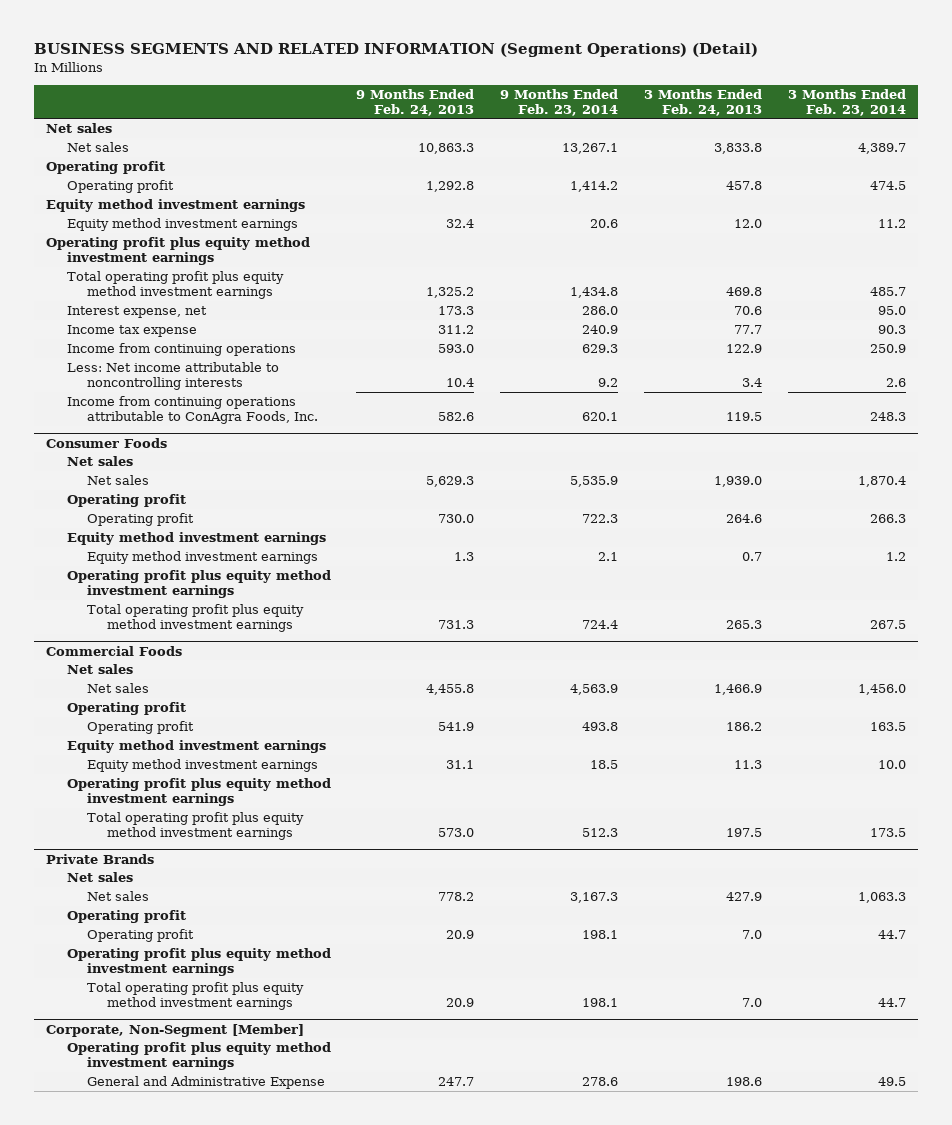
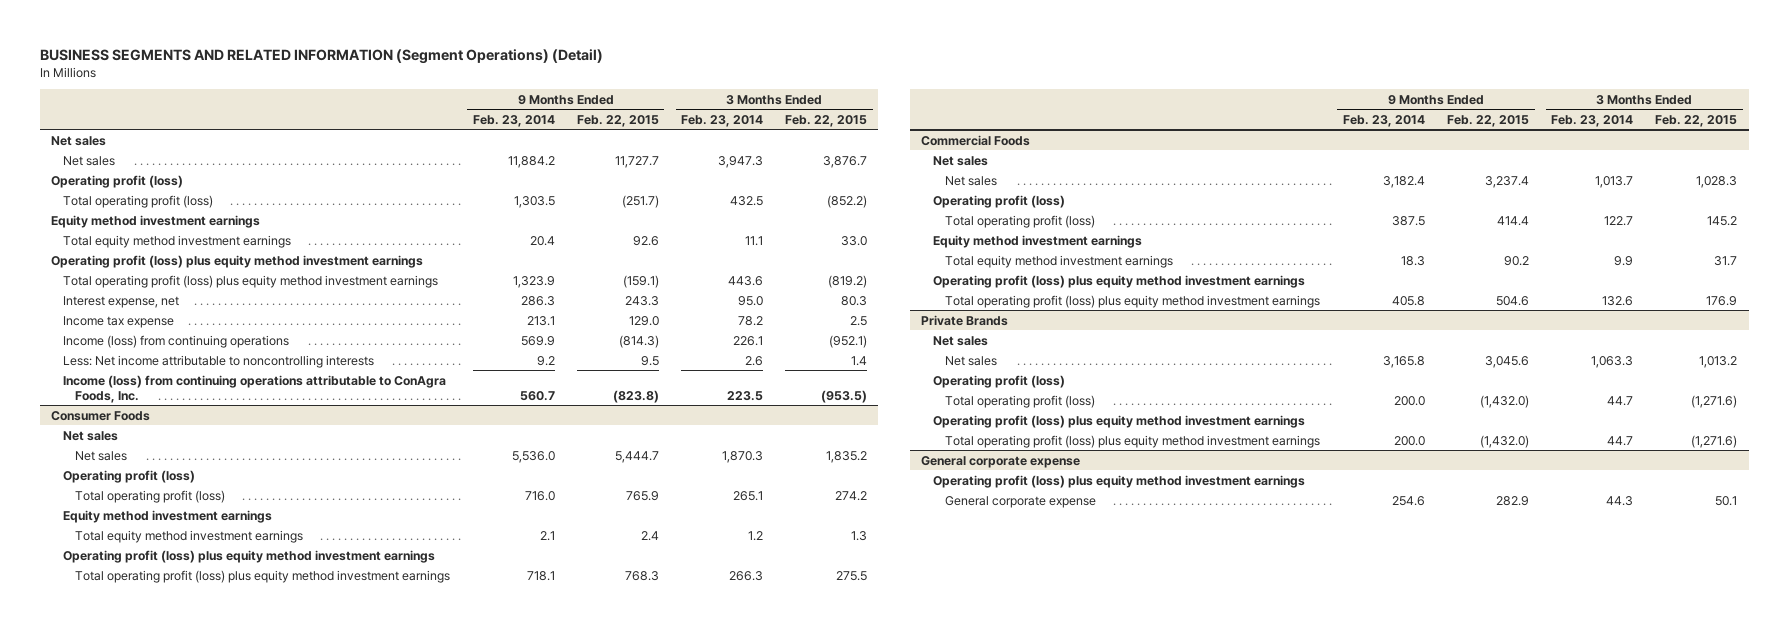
- | 9 Months Ended Feb. 24, 2013 | 9 Months Ended Feb. 23, 2014 | 3 Months Ended Feb. 24, 2013 | 3 Months Ended Feb. 23, 2014
+ | 9 Months Ended Feb. 23, 2014 | 9 Months Ended Feb. 22, 2015 | 3 Months Ended Feb. 23, 2014 | 3 Months Ended Feb. 22, 2015
- Net sales | 10,863.3 | 13,267.1 | 3,833.8 | 4,389.7
- Operating profit
- Operating profit | 1,292.8 | 1,414.2 | 457.8 | 474.5
+ Net sales | 11,884.2 | 11,727.7 | 3,947.3 | 3,876.7
+ Operating profit (loss)
+ Total operating profit (loss) | 1,303.5 | (251.7) | 432.5 | (852.2)
- Equity method investment earnings | 32.4 | 20.6 | 12.0 | 11.2
- Operating profit plus equity method investment earnings
- Total operating profit plus equity method investment earnings | 1,325.2 | 1,434.8 | 469.8 | 485.7
- Interest expense, net | 173.3 | 286.0 | 70.6 | 95.0
- Income tax expense | 311.2 | 240.9 | 77.7 | 90.3
- Income from continuing operations | 593.0 | 629.3 | 122.9 | 250.9
+ Total equity method investment earnings | 20.4 | 92.6 | 11.1 | 33.0
+ Operating profit (loss) plus equity method investment earnings
+ Total operating profit (loss) plus equity method investment earnings | 1,323.9 | (159.1) | 443.6 | (819.2)
+ Interest expense, net | 286.3 | 243.3 | 95.0 | 80.3
+ Income tax expense | 213.1 | 129.0 | 78.2 | 2.5
+ Income (loss) from continuing operations | 569.9 | (814.3) | 226.1 | (952.1)
- Income from continuing operations attributable to ConAgra Foods, Inc. | 582.6 | 620.1 | 119.5 | 248.3
+ Income (loss) from continuing operations attributable to ConAgra Foods, Inc. | 560.7 | (823.8) | 223.5 | (953.5)
@ Consumer Foods
- Net sales | 5,629.3 | 5,535.9 | 1,939.0 | 1,870.4
- Operating profit
- Operating profit | 730.0 | 722.3 | 264.6 | 266.3
+ Net sales | 5,536.0 | 5,444.7 | 1,870.3 | 1,835.2
+ Operating profit (loss)
+ Total operating profit (loss) | 716.0 | 765.9 | 265.1 | 274.2
- Equity method investment earnings | 1.3 | 2.1 | 0.7 | 1.2
- Operating profit plus equity method investment earnings
- Total operating profit plus equity method investment earnings | 731.3 | 724.4 | 265.3 | 267.5
+ Total equity method investment earnings | 2.1 | 2.4 | 1.2 | 1.3
+ Operating profit (loss) plus equity method investment earnings
+ Total operating profit (loss) plus equity method investment earnings | 718.1 | 768.3 | 266.3 | 275.5
@ Commercial Foods
- Net sales | 4,455.8 | 4,563.9 | 1,466.9 | 1,456.0
- Operating profit
- Operating profit | 541.9 | 493.8 | 186.2 | 163.5
+ Net sales | 3,182.4 | 3,237.4 | 1,013.7 | 1,028.3
+ Operating profit (loss)
+ Total operating profit (loss) | 387.5 | 414.4 | 122.7 | 145.2
- Equity method investment earnings | 31.1 | 18.5 | 11.3 | 10.0
- Operating profit plus equity method investment earnings
- Total operating profit plus equity method investment earnings | 573.0 | 512.3 | 197.5 | 173.5
+ Total equity method investment earnings | 18.3 | 90.2 | 9.9 | 31.7
+ Operating profit (loss) plus equity method investment earnings
+ Total operating profit (loss) plus equity method investment earnings | 405.8 | 504.6 | 132.6 | 176.9
@ Private Brands
- Net sales | 778.2 | 3,167.3 | 427.9 | 1,063.3
- Operating profit
- Operating profit | 20.9 | 198.1 | 7.0 | 44.7
- Operating profit plus equity method investment earnings
- Total operating profit plus equity method investment earnings | 20.9 | 198.1 | 7.0 | 44.7
- Corporate, Non-Segment [Member]
- Operating profit plus equity method investment earnings
- General and Administrative Expense | 247.7 | 278.6 | 198.6 | 49.5
@ Private Brands
+ Net sales | 3,165.8 | 3,045.6 | 1,063.3 | 1,013.2
+ Operating profit (loss)
+ Total operating profit (loss) | 200.0 | (1,432.0) | 44.7 | (1,271.6)
+ Operating profit (loss) plus equity method investment earnings
+ Total operating profit (loss) plus equity method investment earnings | 200.0 | (1,432.0) | 44.7 | (1,271.6)
+ General corporate expense
+ Operating profit (loss) plus equity method investment earnings
+ General corporate expense | 254.6 | 282.9 | 44.3 | 50.1

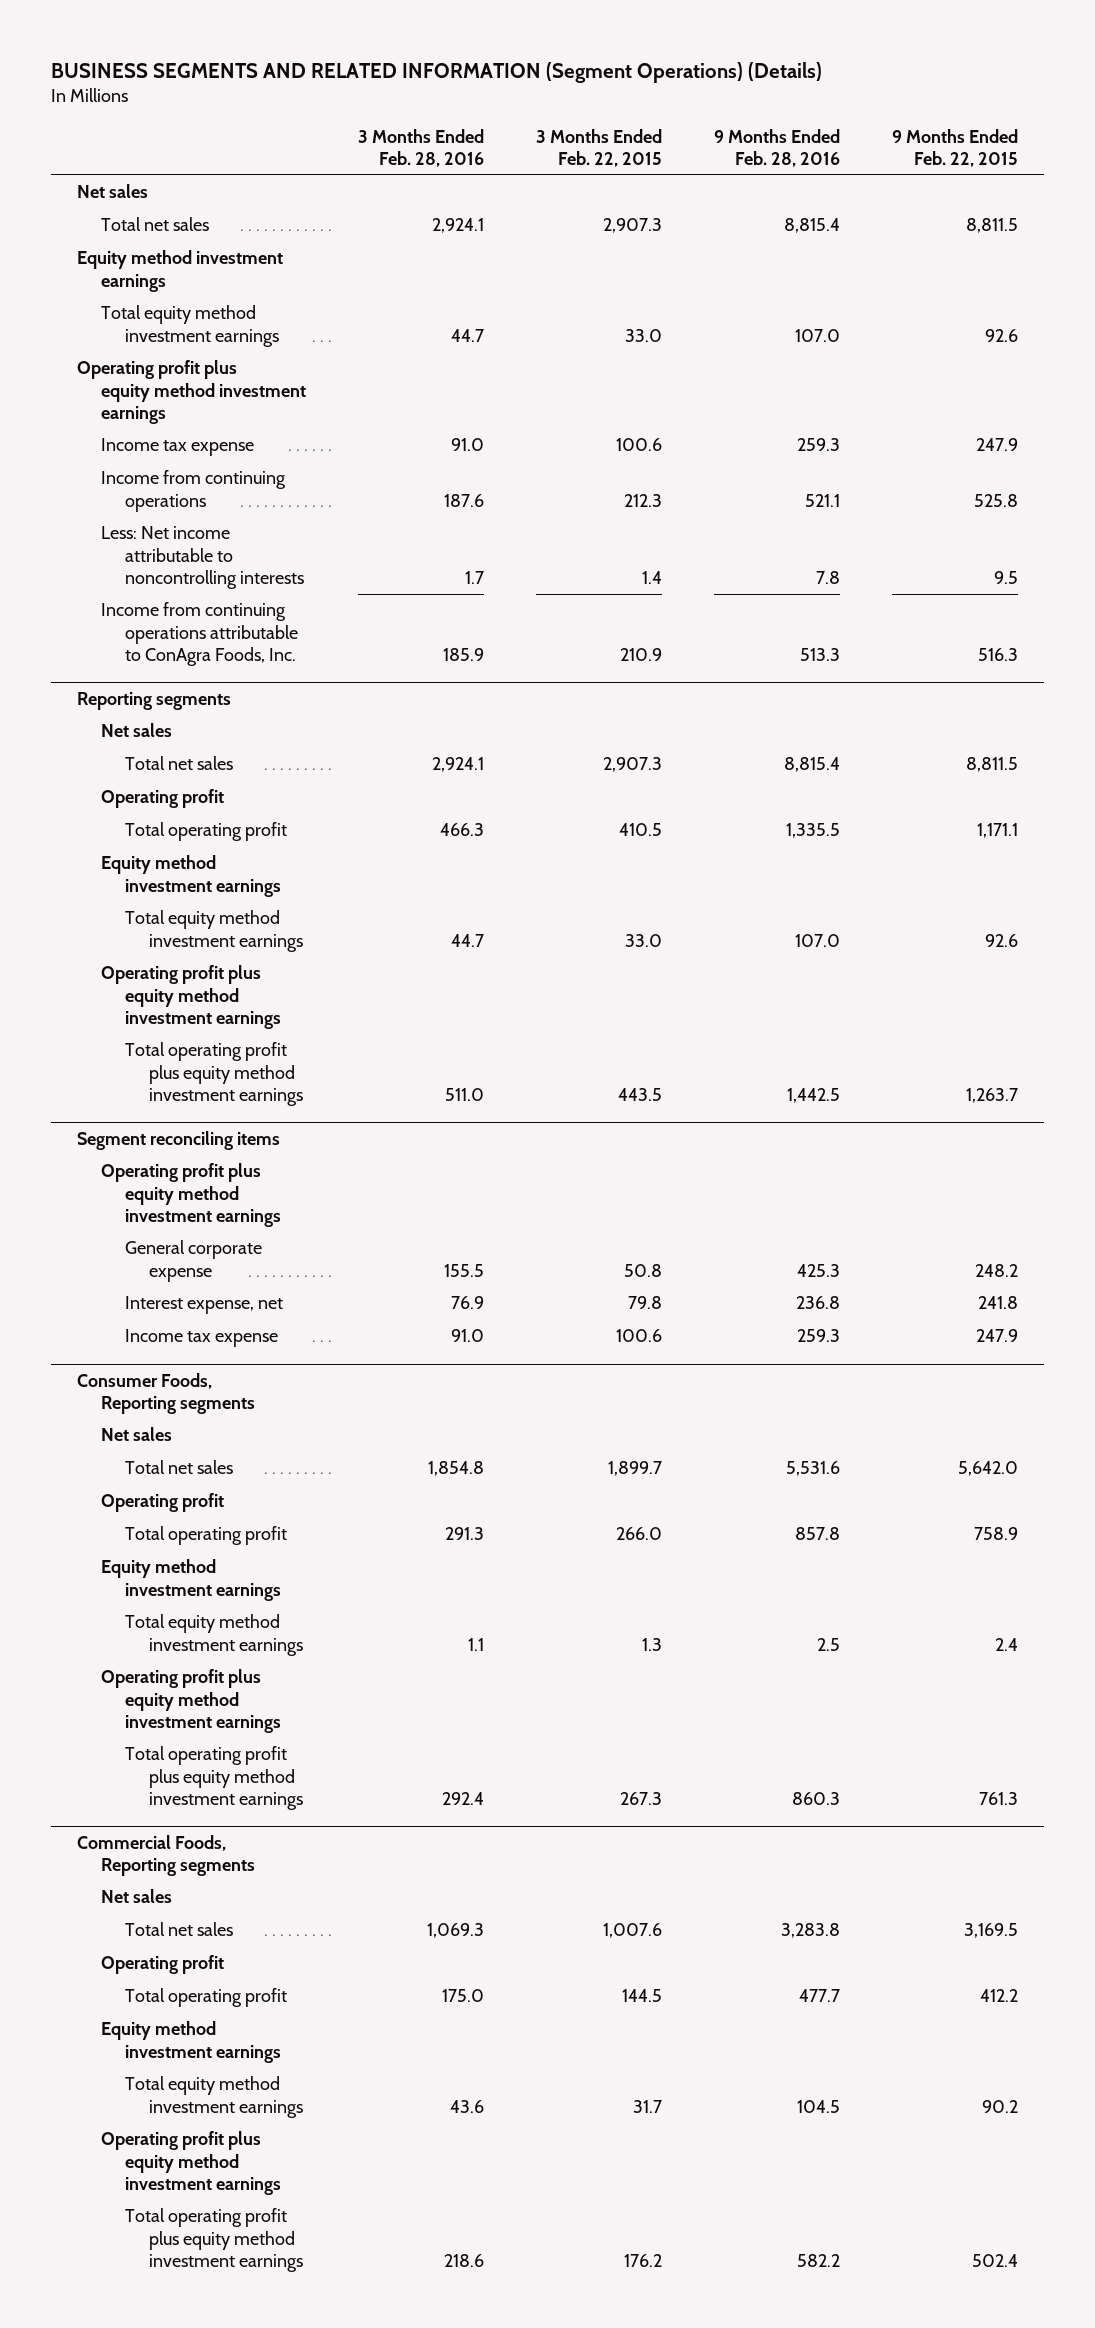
- BUSINESS SEGMENTS AND RELATED INFORMATION (Segment Operations) (Detail)
+ BUSINESS SEGMENTS AND RELATED INFORMATION (Segment Operations) (Details)
- | 9 Months Ended Feb. 23, 2014 | 9 Months Ended Feb. 22, 2015 | 3 Months Ended Feb. 23, 2014 | 3 Months Ended Feb. 22, 2015
+ | 3 Months Ended Feb. 28, 2016 | 3 Months Ended Feb. 22, 2015 | 9 Months Ended Feb. 28, 2016 | 9 Months Ended Feb. 22, 2015
- Net sales | 11,884.2 | 11,727.7 | 3,947.3 | 3,876.7
- Operating profit (loss)
- Total operating profit (loss) | 1,303.5 | (251.7) | 432.5 | (852.2)
+ Total net sales | 2,924.1 | 2,907.3 | 8,815.4 | 8,811.5
- Operating profit (loss) plus equity method investment earnings
- Total operating profit (loss) plus equity method investment earnings | 1,323.9 | (159.1) | 443.6 | (819.2)
- Interest expense, net | 286.3 | 243.3 | 95.0 | 80.3
- Income tax expense | 213.1 | 129.0 | 78.2 | 2.5
- Income (loss) from continuing operations | 569.9 | (814.3) | 226.1 | (952.1)
+ Operating profit plus equity method investment earnings
+ Income tax expense | 91.0 | 100.6 | 259.3 | 247.9
+ Income from continuing operations | 187.6 | 212.3 | 521.1 | 525.8
- Income (loss) from continuing operations attributable to ConAgra Foods, Inc. | 560.7 | (823.8) | 223.5 | (953.5)
- Consumer Foods
+ Income from continuing operations attributable to ConAgra Foods, Inc. | 185.9 | 210.9 | 513.3 | 516.3
+ Reporting segments
- Net sales | 5,536.0 | 5,444.7 | 1,870.3 | 1,835.2
- Operating profit (loss)
- Total operating profit (loss) | 716.0 | 765.9 | 265.1 | 274.2
+ Total net sales | 2,924.1 | 2,907.3 | 8,815.4 | 8,811.5
+ Operating profit
+ Total operating profit | 466.3 | 410.5 | 1,335.5 | 1,171.1
+ Total equity method investment earnings | 44.7 | 33.0 | 107.0 | 92.6
+ Operating profit plus equity method investment earnings
+ Total operating profit plus equity method investment earnings | 511.0 | 443.5 | 1,442.5 | 1,263.7
+ Segment reconciling items
+ Operating profit plus equity method investment earnings
+ General corporate expense | 155.5 | 50.8 | 425.3 | 248.2
+ Interest expense, net | 76.9 | 79.8 | 236.8 | 241.8
+ Income tax expense | 91.0 | 100.6 | 259.3 | 247.9
+ Consumer Foods, Reporting segments
+ Net sales
+ Total net sales | 1,854.8 | 1,899.7 | 5,531.6 | 5,642.0
+ Operating profit
+ Total operating profit | 291.3 | 266.0 | 857.8 | 758.9
+ Equity method investment earnings
- Operating profit (loss) plus equity method investment earnings
- Total operating profit (loss) plus equity method investment earnings | 718.1 | 768.3 | 266.3 | 275.5
- Commercial Foods
+ Operating profit plus equity method investment earnings
+ Total operating profit plus equity method investment earnings | 292.4 | 267.3 | 860.3 | 761.3
+ Commercial Foods, Reporting segments
- Net sales | 3,182.4 | 3,237.4 | 1,013.7 | 1,028.3
- Operating profit (loss)
- Total operating profit (loss) | 387.5 | 414.4 | 122.7 | 145.2
+ Total net sales | 1,069.3 | 1,007.6 | 3,283.8 | 3,169.5
+ Operating profit
+ Total operating profit | 175.0 | 144.5 | 477.7 | 412.2
- Operating profit (loss) plus equity method investment earnings
- Total operating profit (loss) plus equity method investment earnings | 405.8 | 504.6 | 132.6 | 176.9
- Private Brands
- Net sales
- Net sales | 3,165.8 | 3,045.6 | 1,063.3 | 1,013.2
- Operating profit (loss)
- Total operating profit (loss) | 200.0 | (1,432.0) | 44.7 | (1,271.6)
- Operating profit (loss) plus equity method investment earnings
- Total operating profit (loss) plus equity method investment earnings | 200.0 | (1,432.0) | 44.7 | (1,271.6)
- General corporate expense
- Operating profit (loss) plus equity method investment earnings
- General corporate expense | 254.6 | 282.9 | 44.3 | 50.1
+ Operating profit plus equity method investment earnings
+ Total operating profit plus equity method investment earnings | 218.6 | 176.2 | 582.2 | 502.4

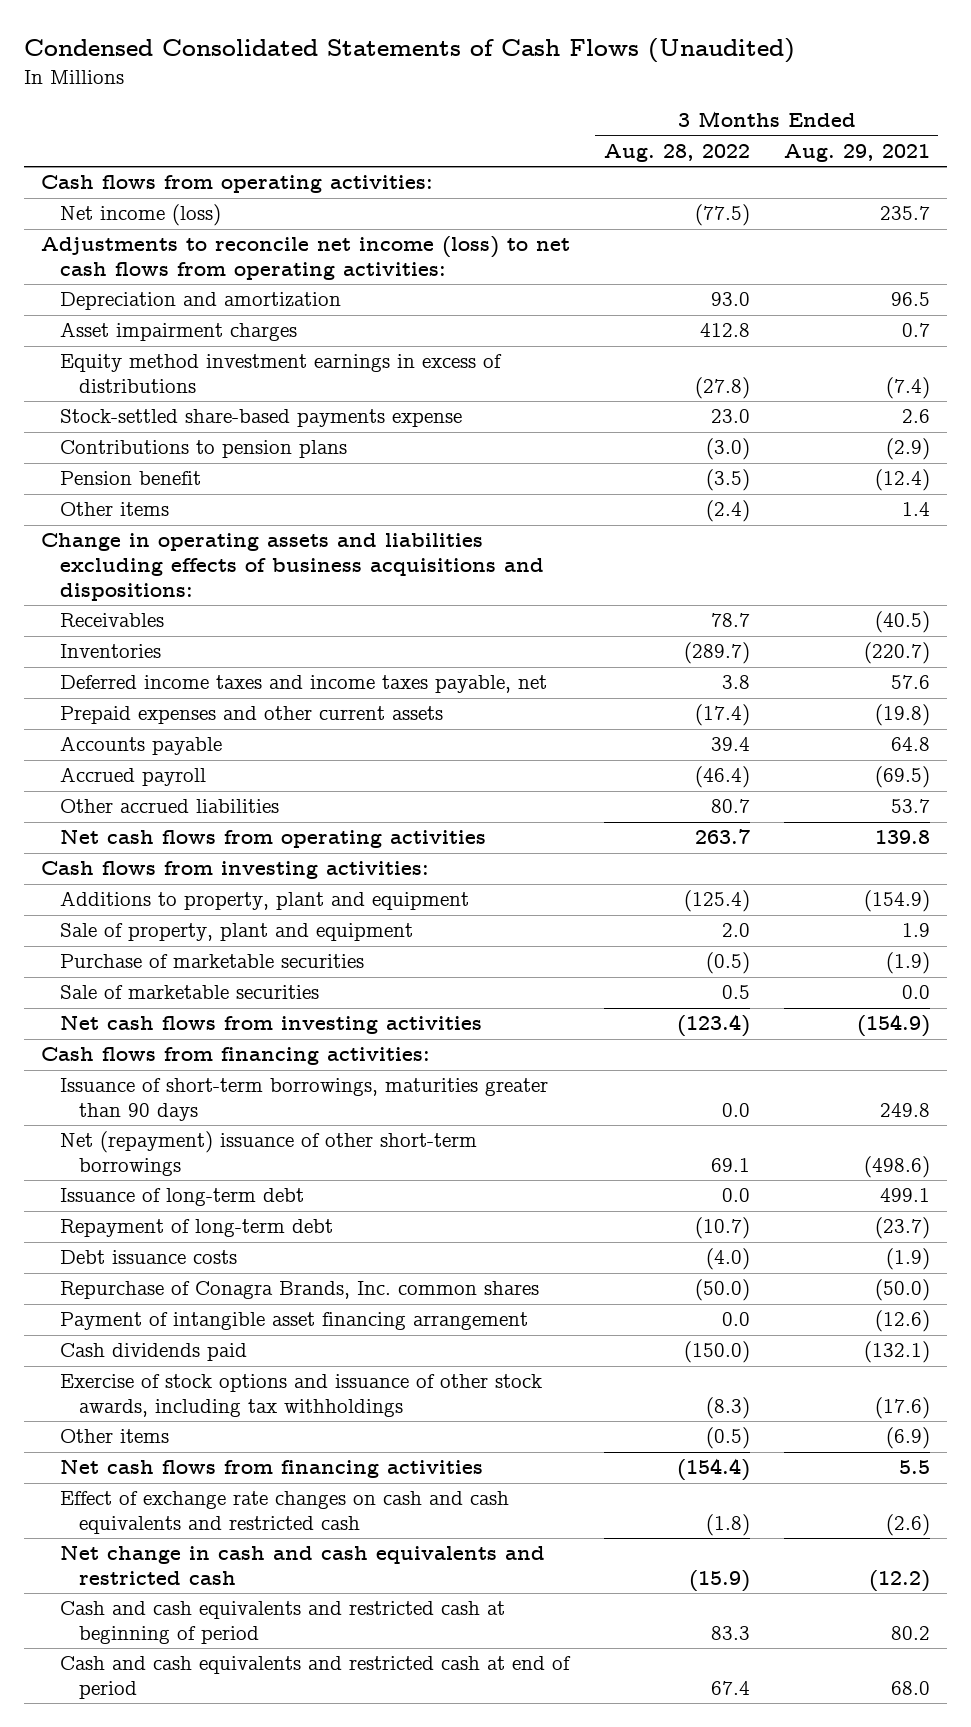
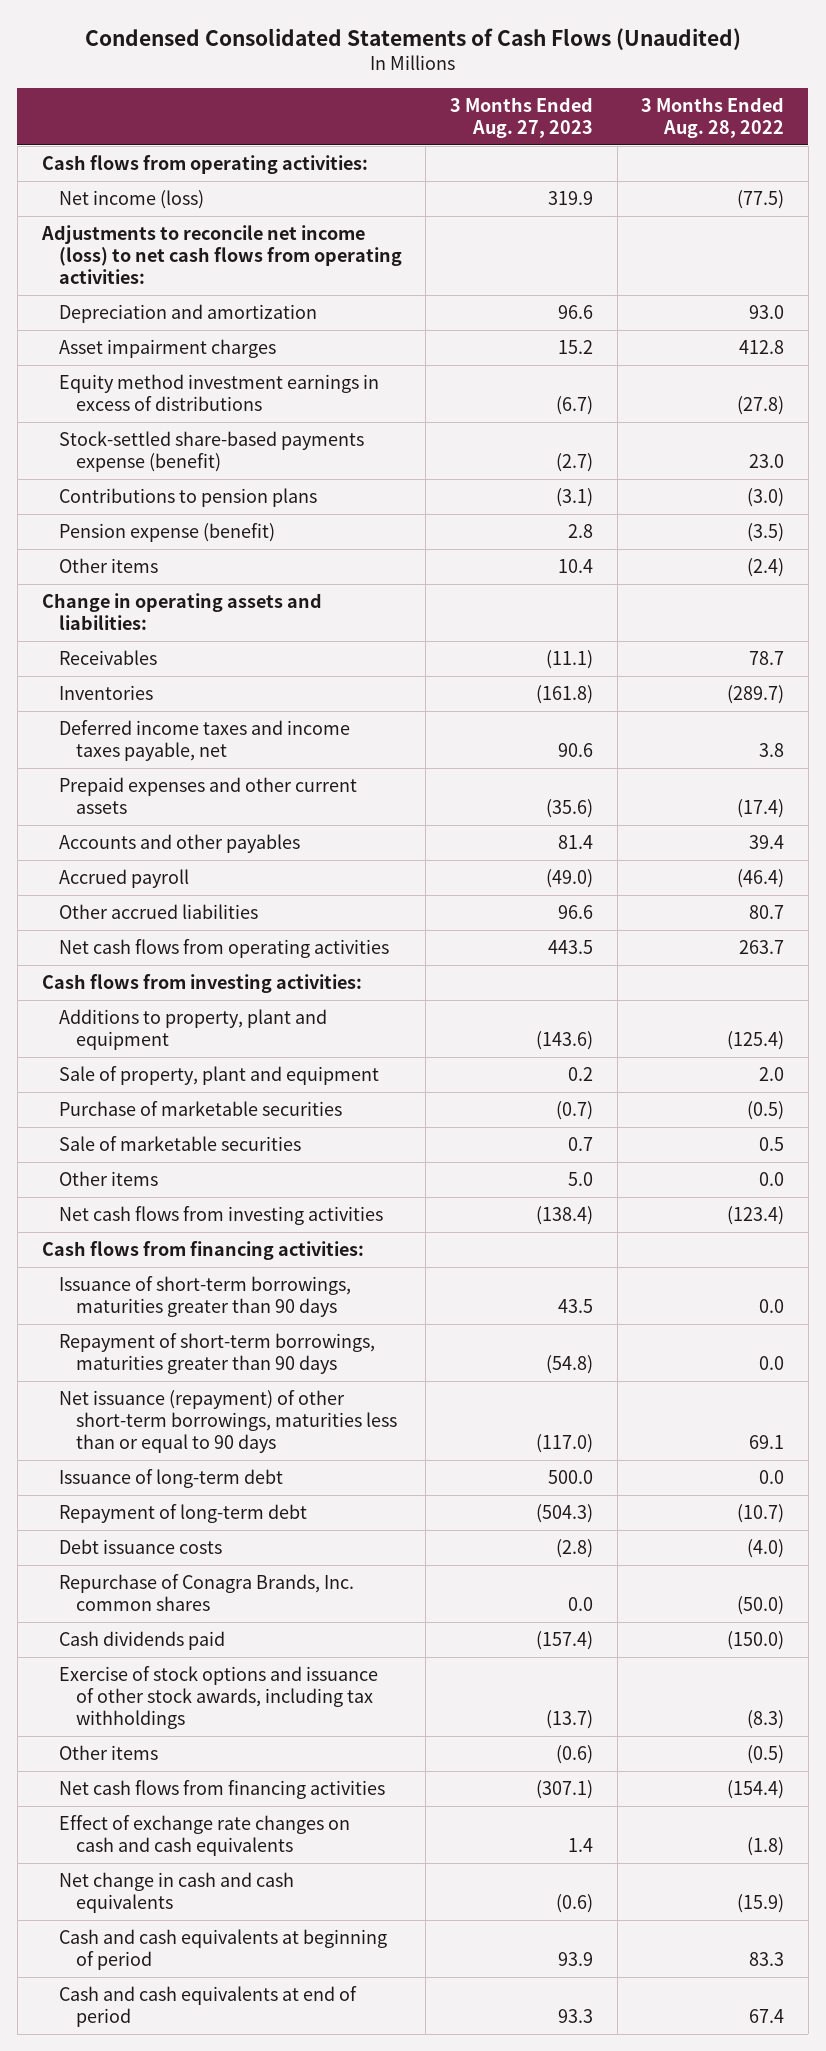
- | 3 Months Ended Aug. 28, 2022 | 3 Months Ended Aug. 29, 2021
+ | 3 Months Ended Aug. 27, 2023 | 3 Months Ended Aug. 28, 2022
- Stock-settled share-based payments expense | 23.0 | 2.6
+ Stock-settled share-based payments expense (benefit) | (2.7) | 23.0
- Pension benefit | (3.5) | (12.4)
+ Pension expense (benefit) | 2.8 | (3.5)
- Change in operating assets and liabilities excluding effects of business acquisitions and dispositions:
+ Change in operating assets and liabilities:
- Accounts payable | 39.4 | 64.8
+ Accounts and other payables | 81.4 | 39.4
+ Other items | 5.0 | 0.0
- Net (repayment) issuance of other short-term borrowings | 69.1 | (498.6)
+ Repayment of short-term borrowings, maturities greater than 90 days | (54.8) | 0.0
+ Net issuance (repayment) of other short-term borrowings, maturities less than or equal to 90 days | (117.0) | 69.1
- Payment of intangible asset financing arrangement | 0.0 | (12.6)
- Effect of exchange rate changes on cash and cash equivalents and restricted cash | (1.8) | (2.6)
- Net change in cash and cash equivalents and restricted cash | (15.9) | (12.2)
- Cash and cash equivalents and restricted cash at beginning of period | 83.3 | 80.2
- Cash and cash equivalents and restricted cash at end of period | 67.4 | 68.0
+ Effect of exchange rate changes on cash and cash equivalents | 1.4 | (1.8)
+ Net change in cash and cash equivalents | (0.6) | (15.9)
+ Cash and cash equivalents at beginning of period | 93.9 | 83.3
+ Cash and cash equivalents at end of period | 93.3 | 67.4

